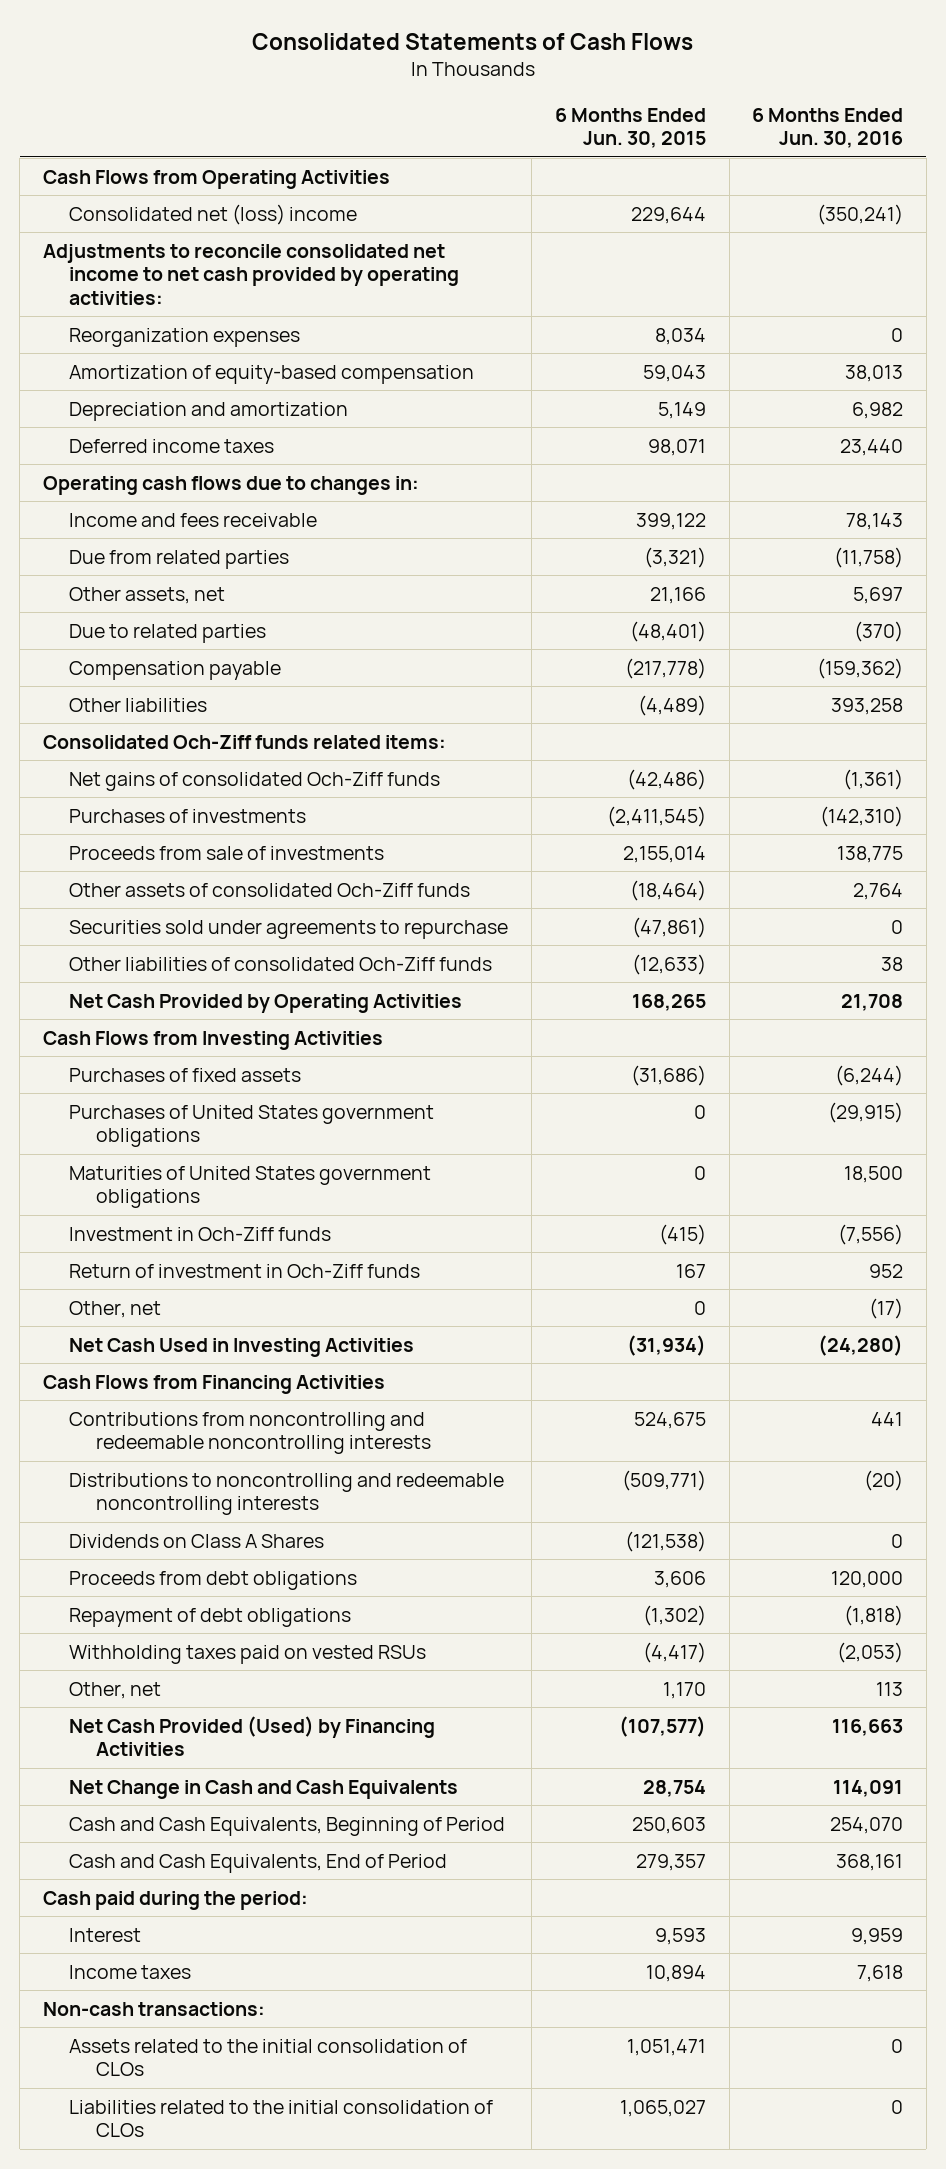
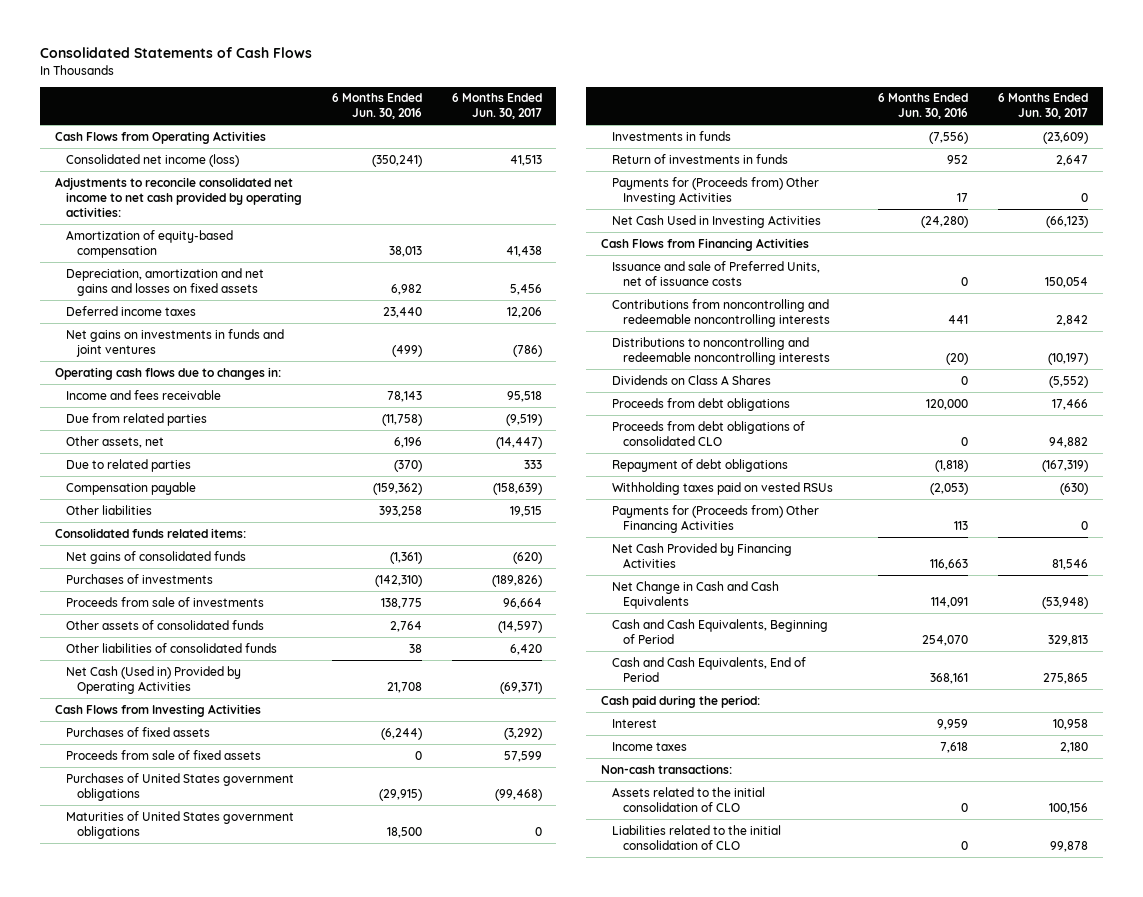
- | 6 Months Ended Jun. 30, 2015 | 6 Months Ended Jun. 30, 2016
+ | 6 Months Ended Jun. 30, 2016 | 6 Months Ended Jun. 30, 2017
- Consolidated net (loss) income | 229,644 | (350,241)
+ Consolidated net income (loss) | (350,241) | 41,513
- Reorganization expenses | 8,034 | 0
- Depreciation and amortization | 5,149 | 6,982
+ Depreciation, amortization and net gains and losses on fixed assets | 6,982 | 5,456
+ Net gains on investments in funds and joint ventures | (499) | (786)
- Other assets, net | 21,166 | 5,697
+ Other assets, net | 6,196 | (14,447)
- Consolidated Och-Ziff funds related items:
- Net gains of consolidated Och-Ziff funds | (42,486) | (1,361)
+ Consolidated funds related items:
+ Net gains of consolidated funds | (1,361) | (620)
- Other assets of consolidated Och-Ziff funds | (18,464) | 2,764
- Securities sold under agreements to repurchase | (47,861) | 0
- Other liabilities of consolidated Och-Ziff funds | (12,633) | 38
- Net Cash Provided by Operating Activities | 168,265 | 21,708
+ Other assets of consolidated funds | 2,764 | (14,597)
+ Other liabilities of consolidated funds | 38 | 6,420
+ Net Cash (Used in) Provided by Operating Activities | 21,708 | (69,371)
+ Proceeds from sale of fixed assets | 0 | 57,599
- Investment in Och-Ziff funds | (415) | (7,556)
- Return of investment in Och-Ziff funds | 167 | 952
- Other, net | 0 | (17)
+ Investments in funds | (7,556) | (23,609)
+ Return of investments in funds | 952 | 2,647
+ Payments for (Proceeds from) Other Investing Activities | 17 | 0
+ Issuance and sale of Preferred Units, net of issuance costs | 0 | 150,054
+ Proceeds from debt obligations of consolidated CLO | 0 | 94,882
- Other, net | 1,170 | 113
- Net Cash Provided (Used) by Financing Activities | (107,577) | 116,663
+ Payments for (Proceeds from) Other Financing Activities | 113 | 0
+ Net Cash Provided by Financing Activities | 116,663 | 81,546
- Assets related to the initial consolidation of CLOs | 1,051,471 | 0
- Liabilities related to the initial consolidation of CLOs | 1,065,027 | 0
+ Assets related to the initial consolidation of CLO | 0 | 100,156
+ Liabilities related to the initial consolidation of CLO | 0 | 99,878

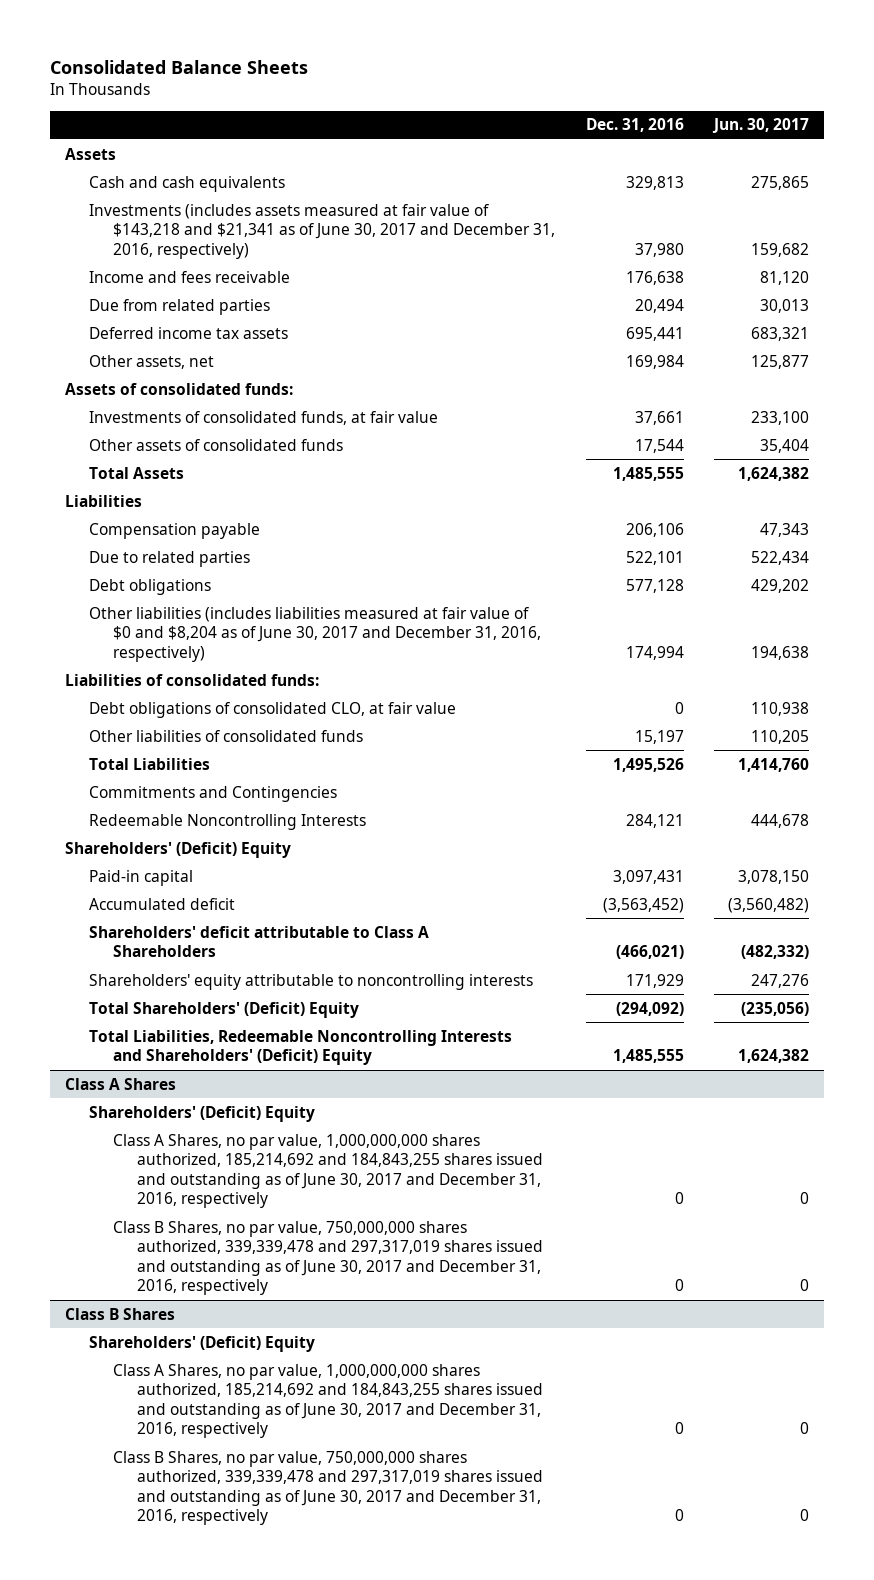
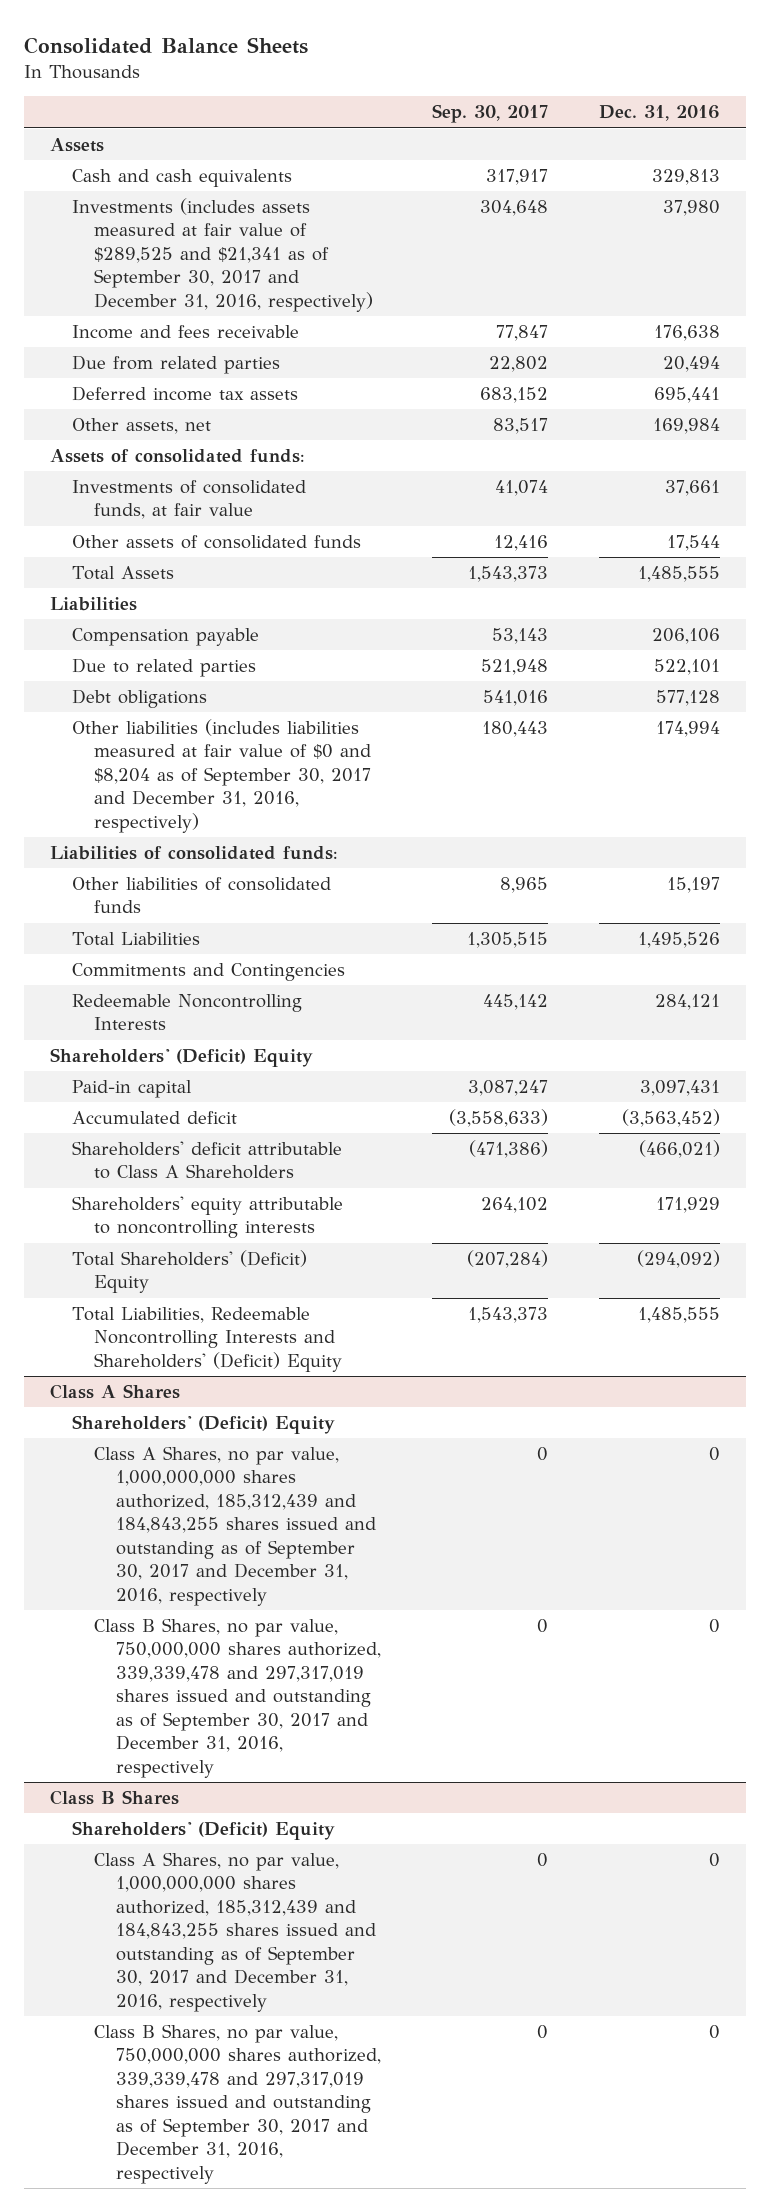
- | Dec. 31, 2016 | Jun. 30, 2017
+ | Sep. 30, 2017 | Dec. 31, 2016
- Investments (includes assets measured at fair value of $143,218 and $21,341 as of June 30, 2017 and December 31, 2016, respectively) | 37,980 | 159,682
+ Investments (includes assets measured at fair value of $289,525 and $21,341 as of September 30, 2017 and December 31, 2016, respectively) | 304,648 | 37,980
- Other liabilities (includes liabilities measured at fair value of $0 and $8,204 as of June 30, 2017 and December 31, 2016, respectively) | 174,994 | 194,638
+ Other liabilities (includes liabilities measured at fair value of $0 and $8,204 as of September 30, 2017 and December 31, 2016, respectively) | 180,443 | 174,994
- Debt obligations of consolidated CLO, at fair value | 0 | 110,938
@ Class A Shares
- Class A Shares, no par value, 1,000,000,000 shares authorized, 185,214,692 and 184,843,255 shares issued and outstanding as of June 30, 2017 and December 31, 2016, respectively | 0 | 0
- Class B Shares, no par value, 750,000,000 shares authorized, 339,339,478 and 297,317,019 shares issued and outstanding as of June 30, 2017 and December 31, 2016, respectively | 0 | 0
+ Class A Shares, no par value, 1,000,000,000 shares authorized, 185,312,439 and 184,843,255 shares issued and outstanding as of September 30, 2017 and December 31, 2016, respectively | 0 | 0
+ Class B Shares, no par value, 750,000,000 shares authorized, 339,339,478 and 297,317,019 shares issued and outstanding as of September 30, 2017 and December 31, 2016, respectively | 0 | 0
@ Class B Shares
- Class A Shares, no par value, 1,000,000,000 shares authorized, 185,214,692 and 184,843,255 shares issued and outstanding as of June 30, 2017 and December 31, 2016, respectively | 0 | 0
- Class B Shares, no par value, 750,000,000 shares authorized, 339,339,478 and 297,317,019 shares issued and outstanding as of June 30, 2017 and December 31, 2016, respectively | 0 | 0
+ Class A Shares, no par value, 1,000,000,000 shares authorized, 185,312,439 and 184,843,255 shares issued and outstanding as of September 30, 2017 and December 31, 2016, respectively | 0 | 0
+ Class B Shares, no par value, 750,000,000 shares authorized, 339,339,478 and 297,317,019 shares issued and outstanding as of September 30, 2017 and December 31, 2016, respectively | 0 | 0

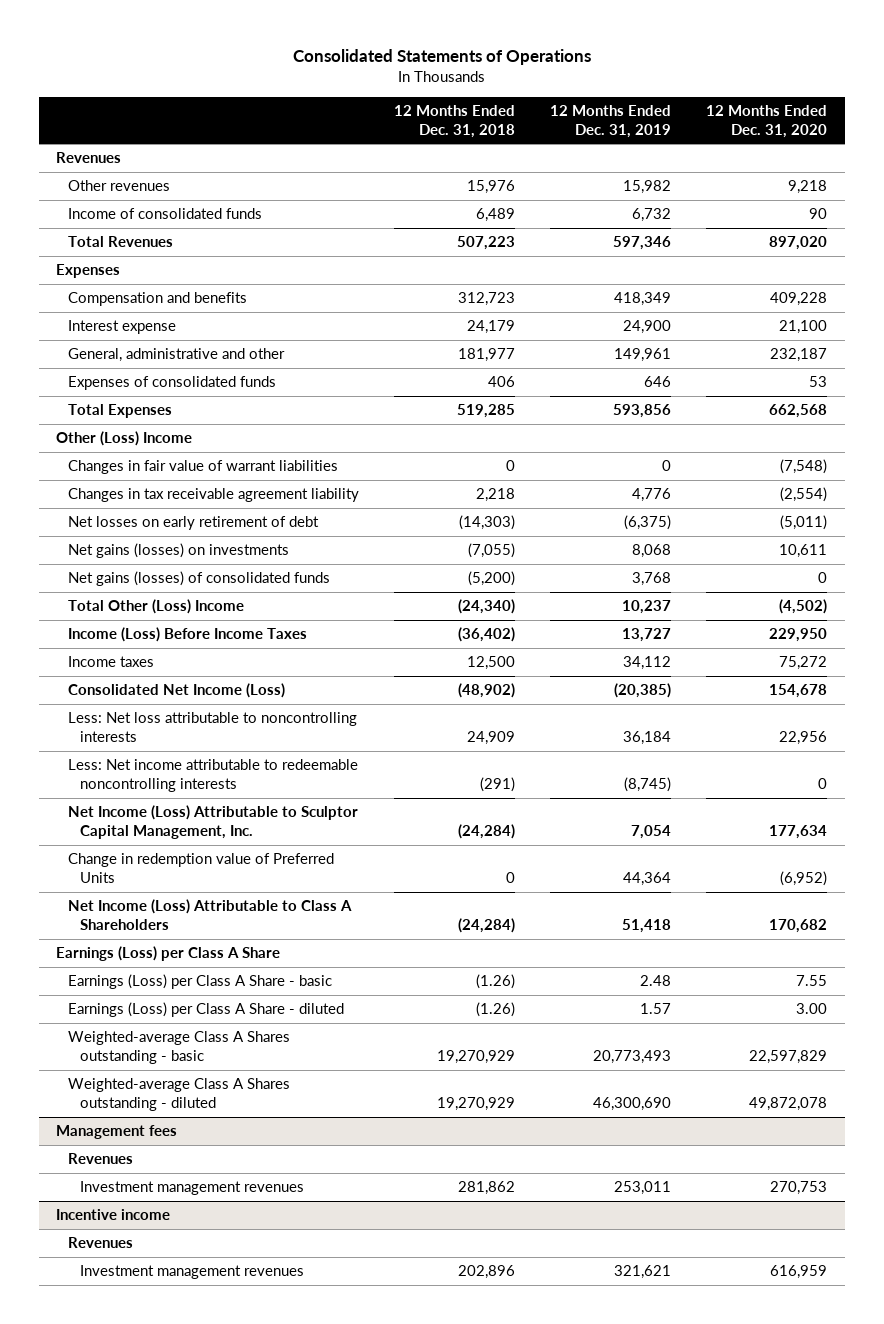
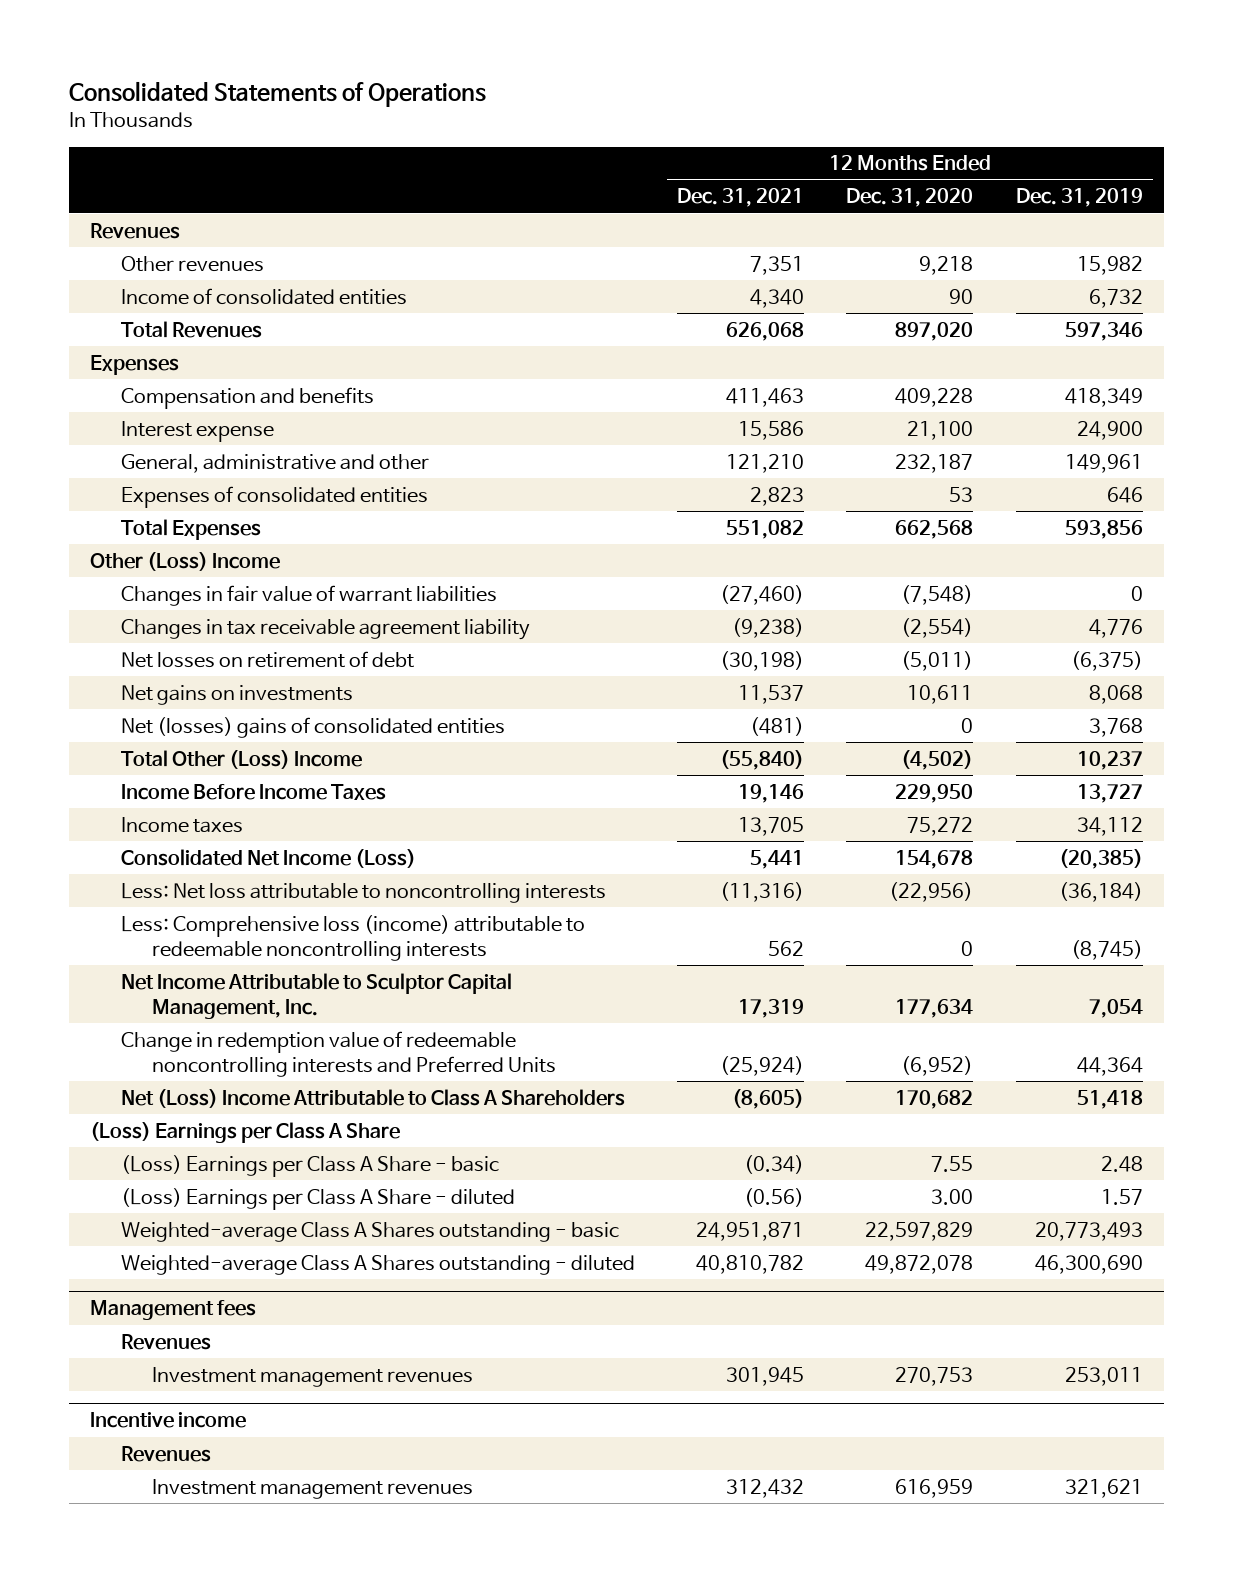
- | 12 Months Ended Dec. 31, 2018 | 12 Months Ended Dec. 31, 2019 | 12 Months Ended Dec. 31, 2020
+ | 12 Months Ended Dec. 31, 2021 | 12 Months Ended Dec. 31, 2020 | 12 Months Ended Dec. 31, 2019
- Income of consolidated funds | 6,489 | 6,732 | 90
+ Income of consolidated entities | 4,340 | 90 | 6,732
- Expenses of consolidated funds | 406 | 646 | 53
+ Expenses of consolidated entities | 2,823 | 53 | 646
- Net losses on early retirement of debt | (14,303) | (6,375) | (5,011)
- Net gains (losses) on investments | (7,055) | 8,068 | 10,611
- Net gains (losses) of consolidated funds | (5,200) | 3,768 | 0
+ Net losses on retirement of debt | (30,198) | (5,011) | (6,375)
+ Net gains on investments | 11,537 | 10,611 | 8,068
+ Net (losses) gains of consolidated entities | (481) | 0 | 3,768
- Income (Loss) Before Income Taxes | (36,402) | 13,727 | 229,950
+ Income Before Income Taxes | 19,146 | 229,950 | 13,727
- Less: Net loss attributable to noncontrolling interests | 24,909 | 36,184 | 22,956
- Less: Net income attributable to redeemable noncontrolling interests | (291) | (8,745) | 0
- Net Income (Loss) Attributable to Sculptor Capital Management, Inc. | (24,284) | 7,054 | 177,634
- Change in redemption value of Preferred Units | 0 | 44,364 | (6,952)
- Net Income (Loss) Attributable to Class A Shareholders | (24,284) | 51,418 | 170,682
- Earnings (Loss) per Class A Share
- Earnings (Loss) per Class A Share - basic | (1.26) | 2.48 | 7.55
- Earnings (Loss) per Class A Share - diluted | (1.26) | 1.57 | 3.00
+ Less: Net loss attributable to noncontrolling interests | (11,316) | (22,956) | (36,184)
+ Less: Comprehensive loss (income) attributable to redeemable noncontrolling interests | 562 | 0 | (8,745)
+ Net Income Attributable to Sculptor Capital Management, Inc. | 17,319 | 177,634 | 7,054
+ Change in redemption value of redeemable noncontrolling interests and Preferred Units | (25,924) | (6,952) | 44,364
+ Net (Loss) Income Attributable to Class A Shareholders | (8,605) | 170,682 | 51,418
+ (Loss) Earnings per Class A Share
+ (Loss) Earnings per Class A Share - basic | (0.34) | 7.55 | 2.48
+ (Loss) Earnings per Class A Share - diluted | (0.56) | 3.00 | 1.57

